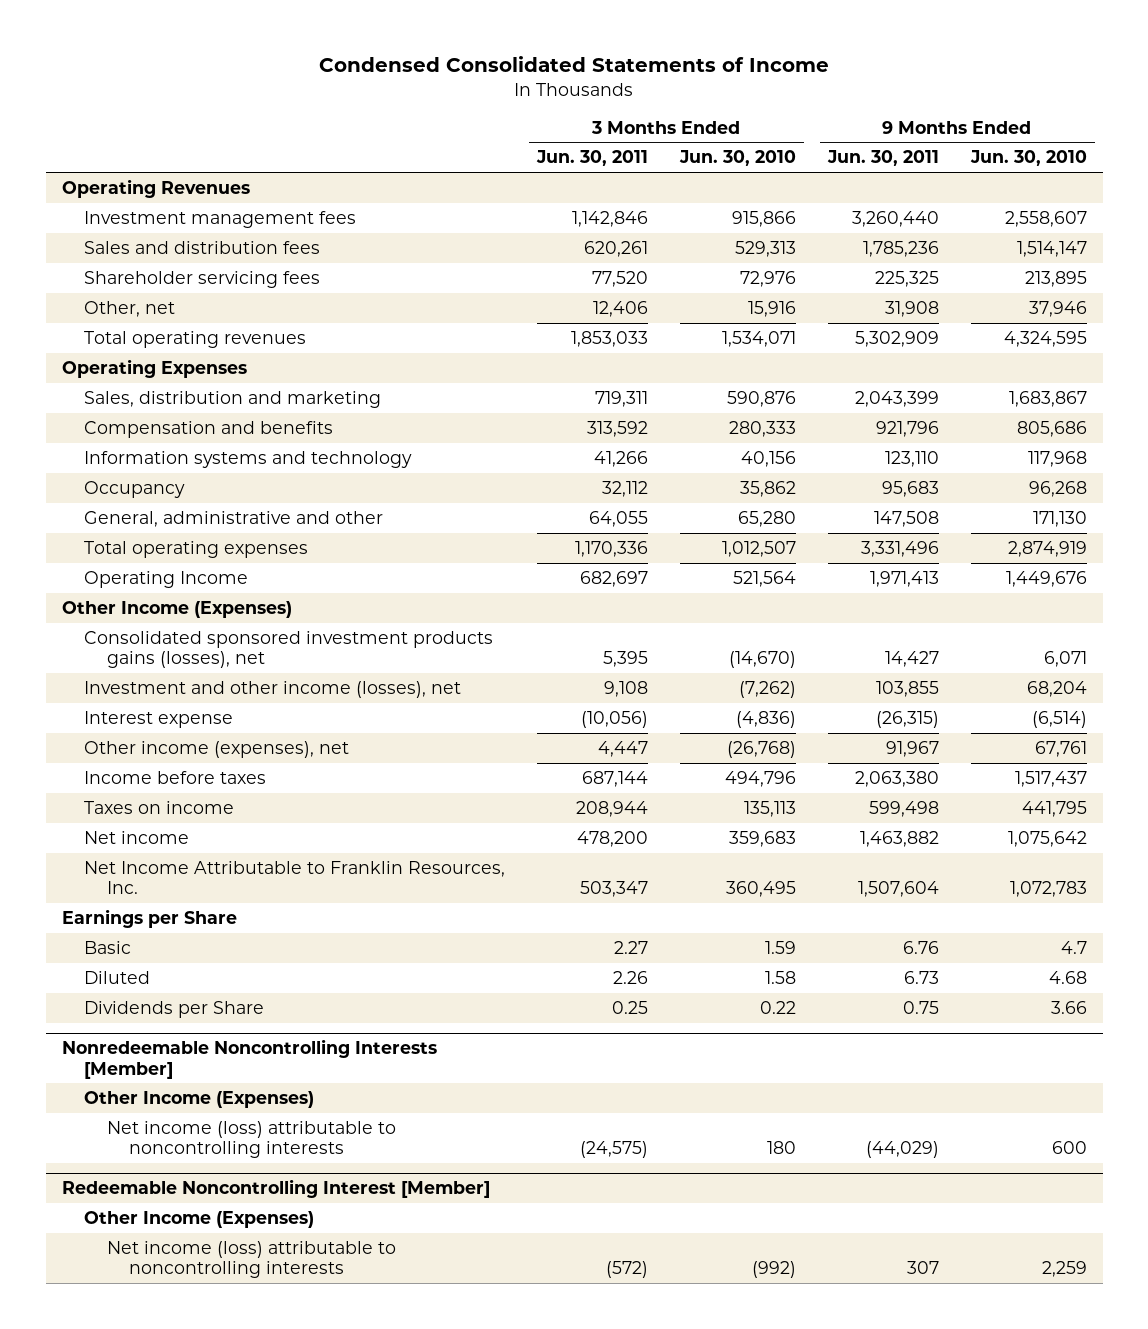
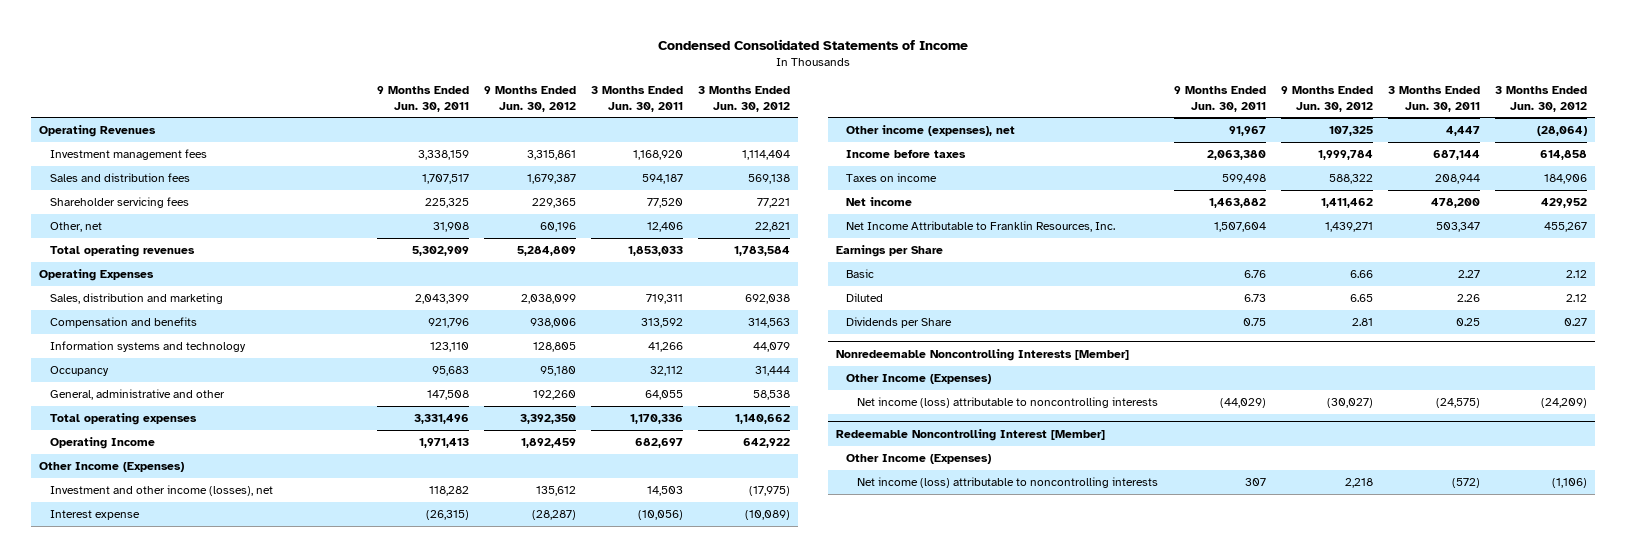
- | 3 Months Ended Jun. 30, 2011 | 3 Months Ended Jun. 30, 2010 | 9 Months Ended Jun. 30, 2011 | 9 Months Ended Jun. 30, 2010
+ | 9 Months Ended Jun. 30, 2011 | 9 Months Ended Jun. 30, 2012 | 3 Months Ended Jun. 30, 2011 | 3 Months Ended Jun. 30, 2012
- Investment management fees | 1,142,846 | 915,866 | 3,260,440 | 2,558,607
- Sales and distribution fees | 620,261 | 529,313 | 1,785,236 | 1,514,147
+ Investment management fees | 3,338,159 | 3,315,861 | 1,168,920 | 1,114,404
+ Sales and distribution fees | 1,707,517 | 1,679,387 | 594,187 | 569,138
- Consolidated sponsored investment products gains (losses), net | 5,395 | (14,670) | 14,427 | 6,071
- Investment and other income (losses), net | 9,108 | (7,262) | 103,855 | 68,204
+ Investment and other income (losses), net | 118,282 | 135,612 | 14,503 | (17,975)

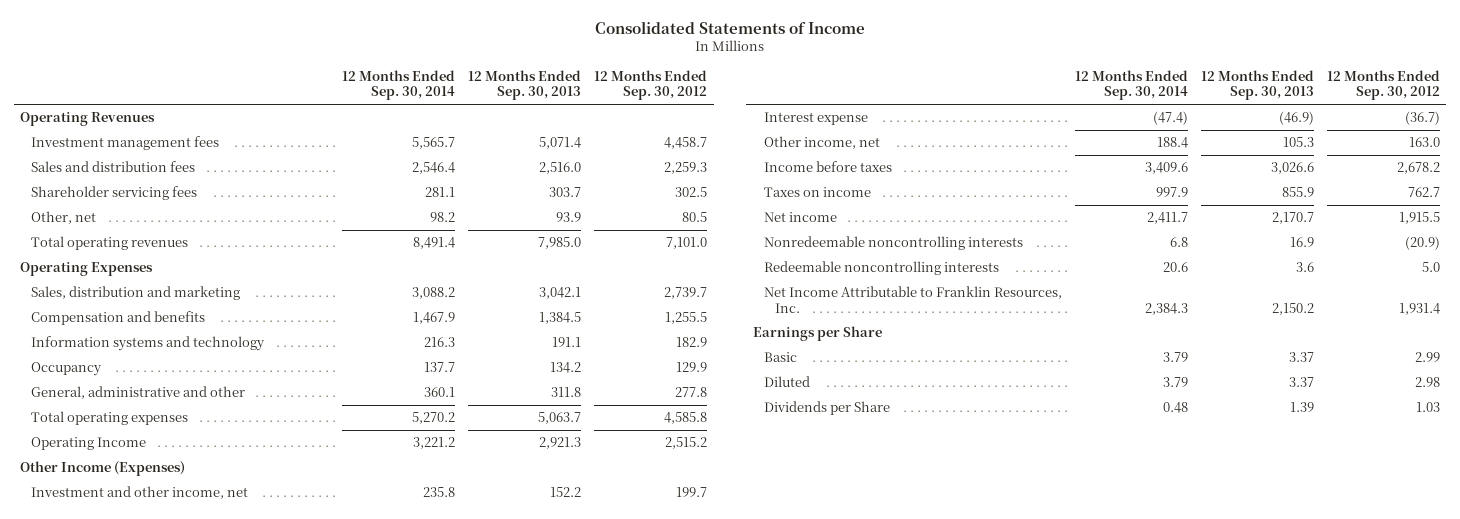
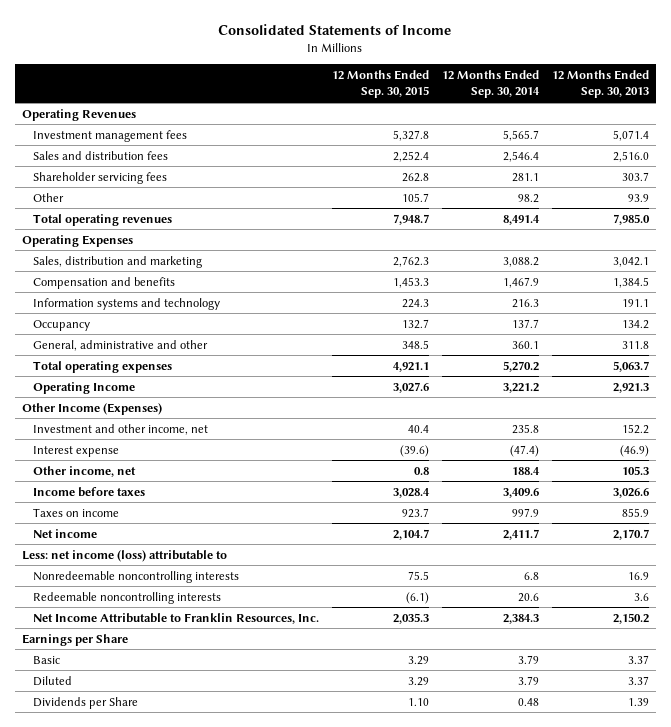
- | 12 Months Ended Sep. 30, 2014 | 12 Months Ended Sep. 30, 2013 | 12 Months Ended Sep. 30, 2012
+ | 12 Months Ended Sep. 30, 2015 | 12 Months Ended Sep. 30, 2014 | 12 Months Ended Sep. 30, 2013
- Other, net | 98.2 | 93.9 | 80.5
+ Other | 105.7 | 98.2 | 93.9
+ Less: net income (loss) attributable to

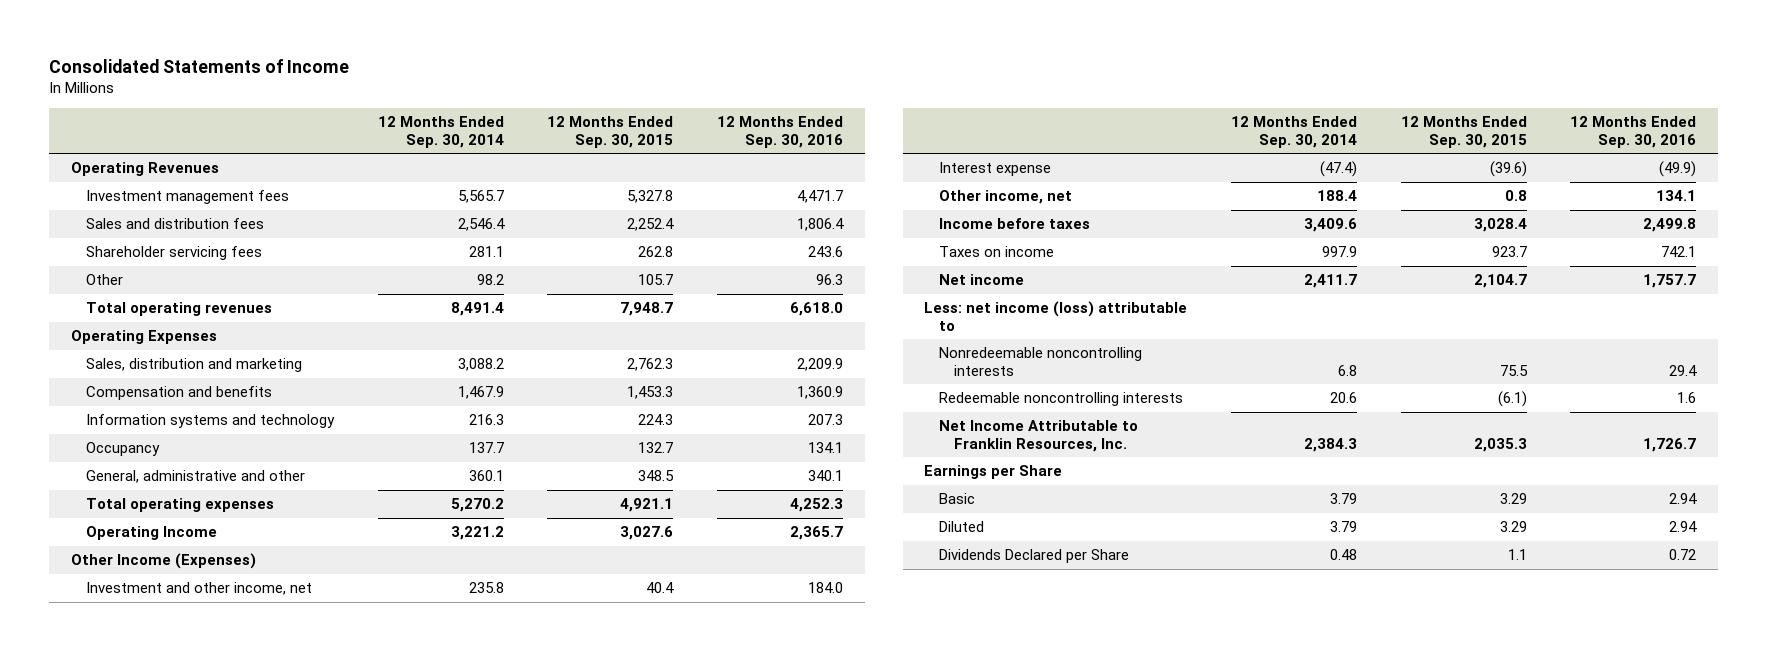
- | 12 Months Ended Sep. 30, 2015 | 12 Months Ended Sep. 30, 2014 | 12 Months Ended Sep. 30, 2013
+ | 12 Months Ended Sep. 30, 2014 | 12 Months Ended Sep. 30, 2015 | 12 Months Ended Sep. 30, 2016
- Dividends per Share | 1.10 | 0.48 | 1.39
+ Dividends Declared per Share | 0.48 | 1.1 | 0.72

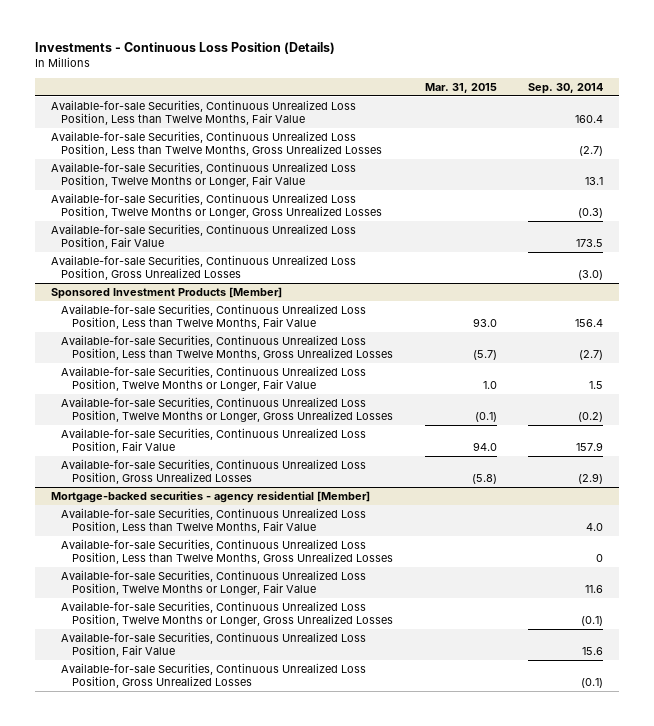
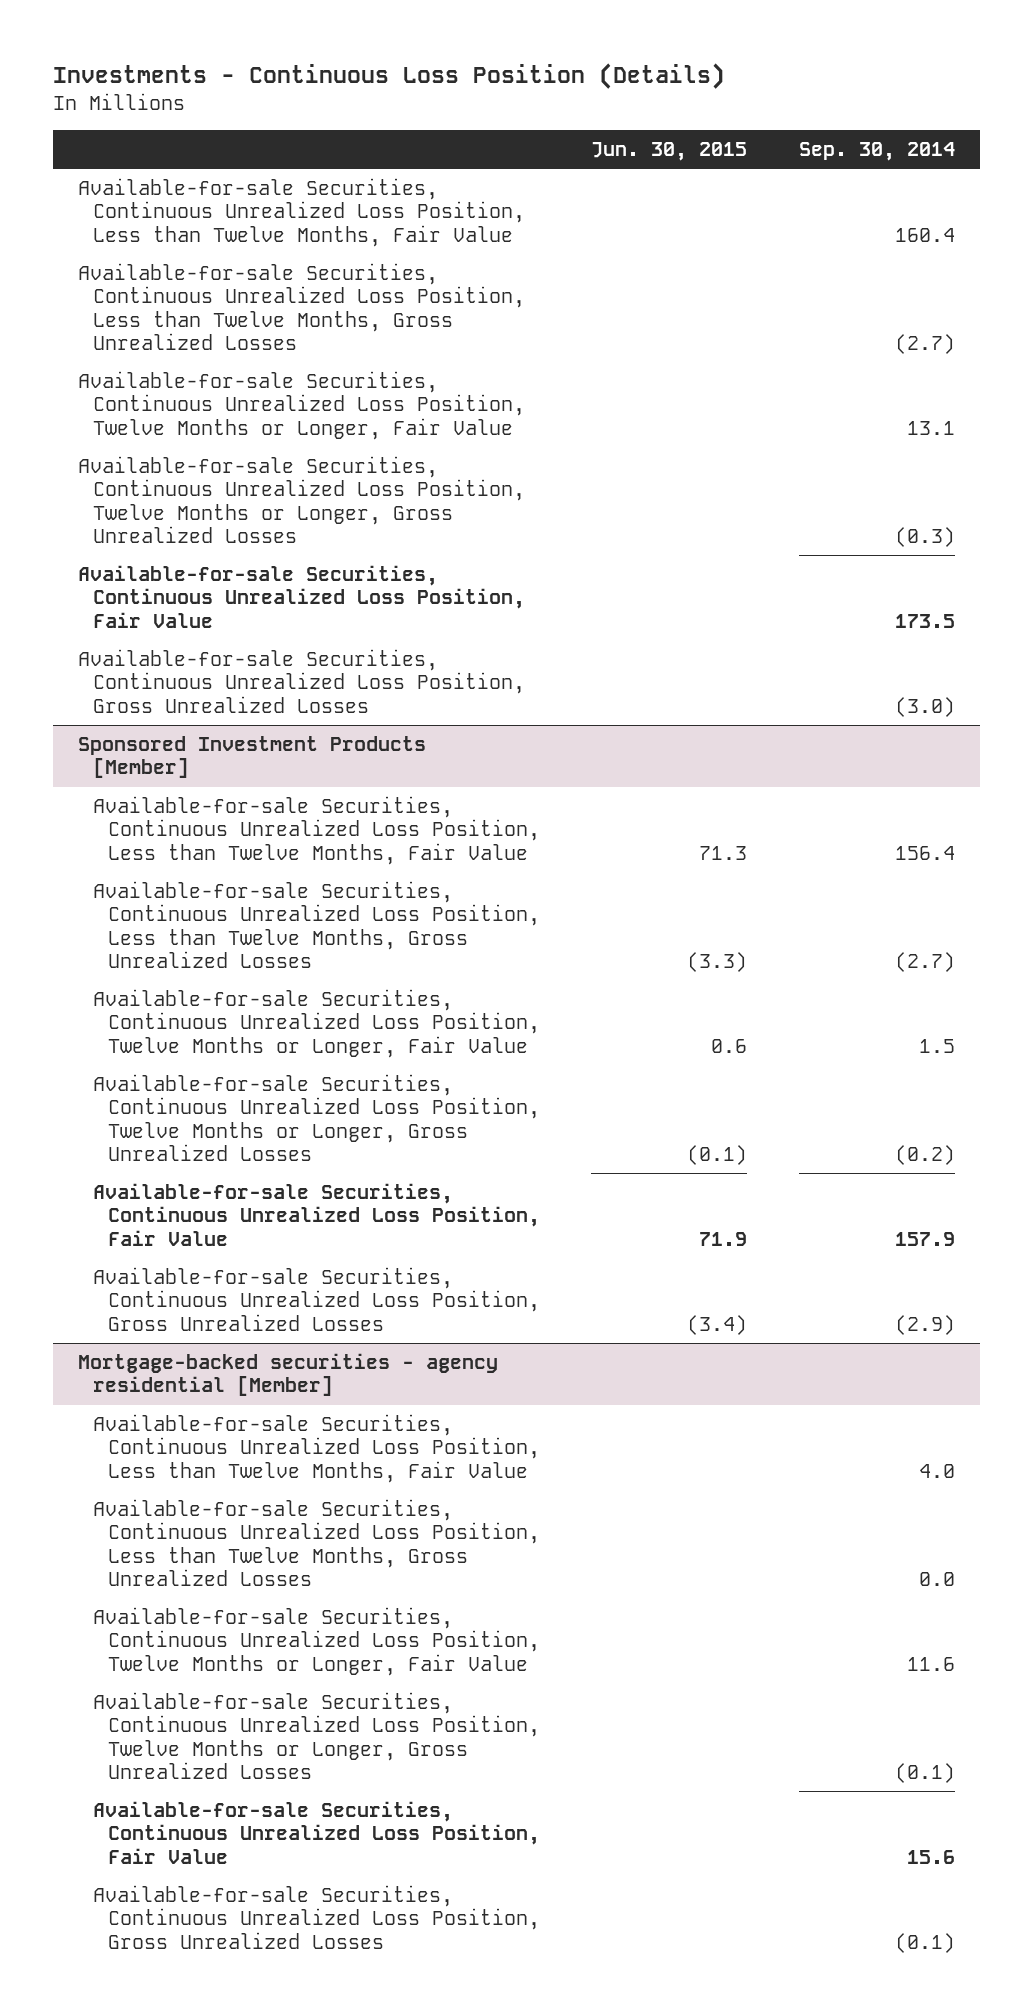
- | Mar. 31, 2015 | Sep. 30, 2014
+ | Jun. 30, 2015 | Sep. 30, 2014
@ Mortgage-backed securities - agency residential [Member]
- Available-for-sale Securities, Continuous Unrealized Loss Position, Less than Twelve Months, Gross Unrealized Losses | | 0
+ Available-for-sale Securities, Continuous Unrealized Loss Position, Less than Twelve Months, Gross Unrealized Losses | | 0.0

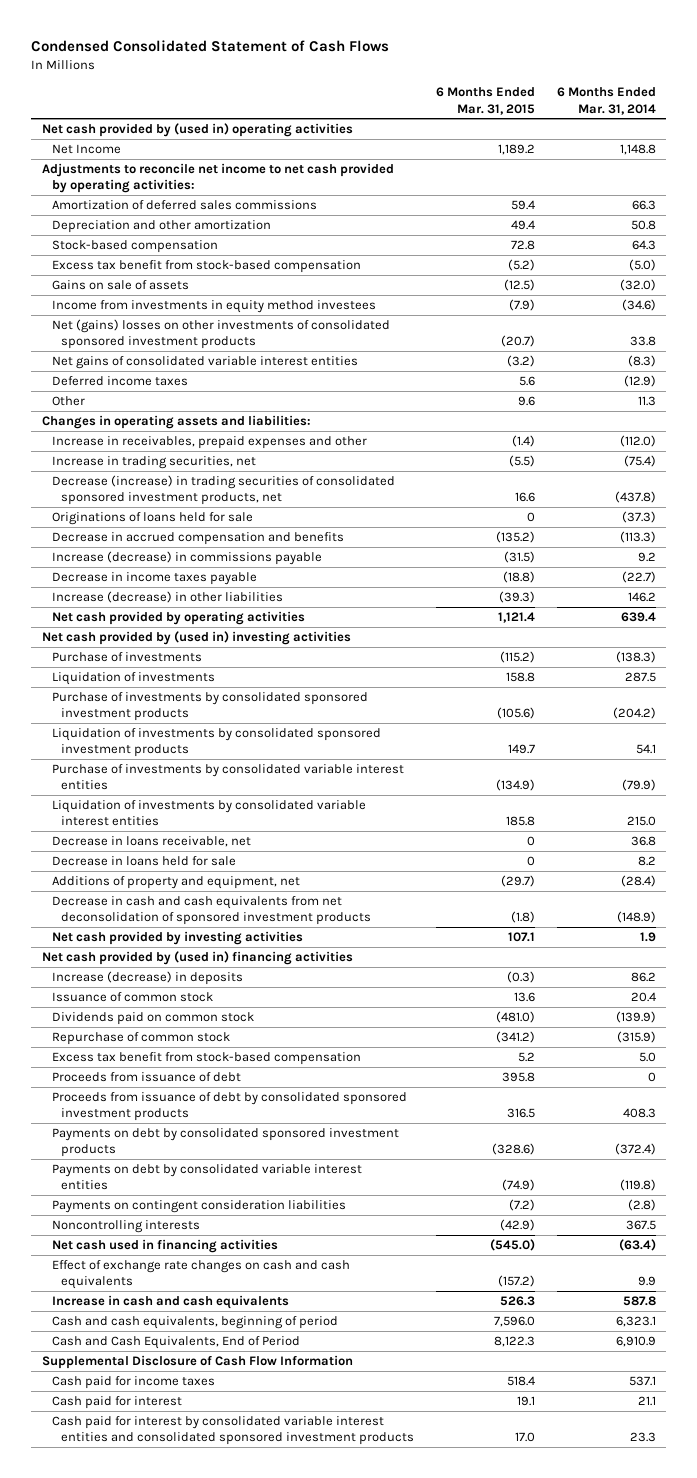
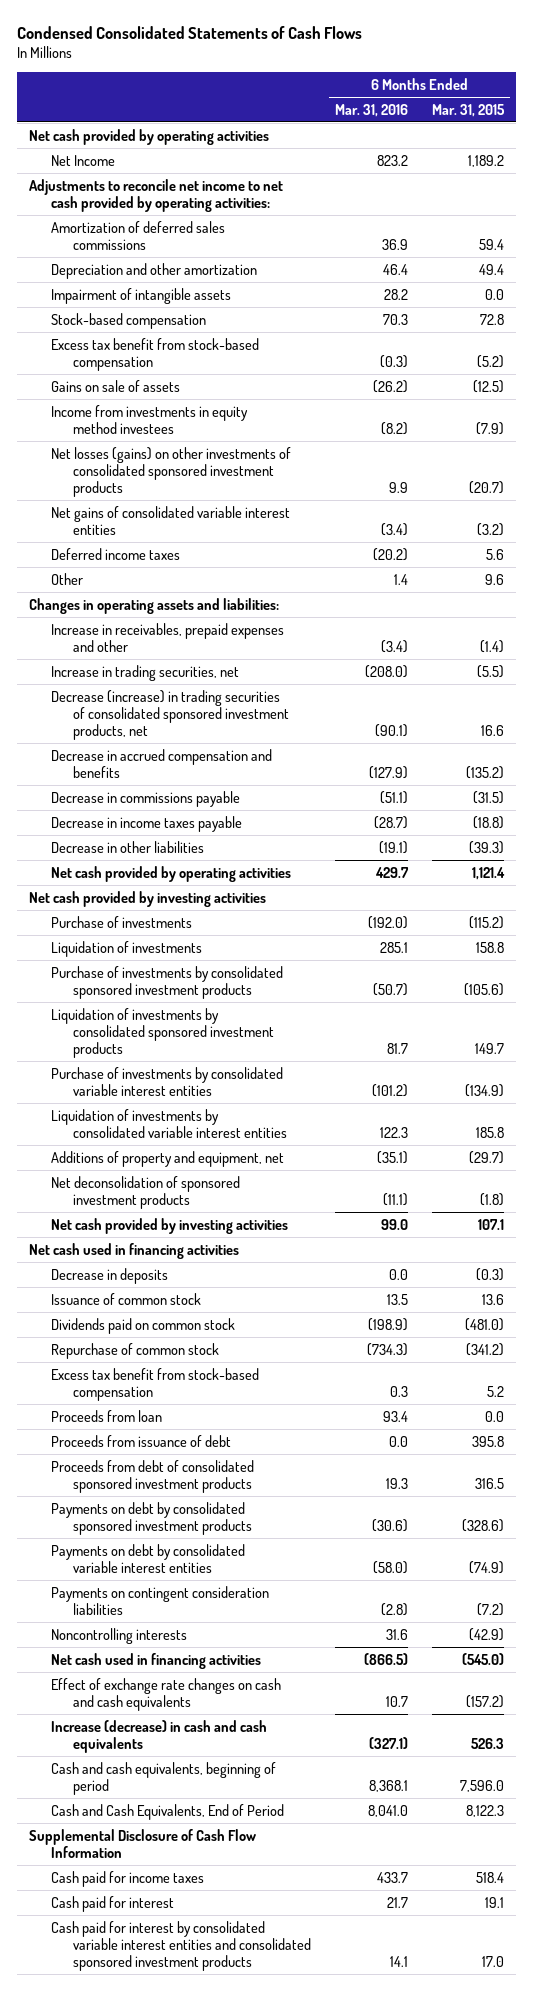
- Condensed Consolidated Statement of Cash Flows
+ Condensed Consolidated Statements of Cash Flows
- | 6 Months Ended Mar. 31, 2015 | 6 Months Ended Mar. 31, 2014
+ | 6 Months Ended Mar. 31, 2016 | 6 Months Ended Mar. 31, 2015
- Net cash provided by (used in) operating activities
+ Net cash provided by operating activities
+ Impairment of intangible assets | 28.2 | 0.0
- Net (gains) losses on other investments of consolidated sponsored investment products | (20.7) | 33.8
+ Net losses (gains) on other investments of consolidated sponsored investment products | 9.9 | (20.7)
- Originations of loans held for sale | 0 | (37.3)
- Increase (decrease) in commissions payable | (31.5) | 9.2
+ Decrease in commissions payable | (51.1) | (31.5)
- Increase (decrease) in other liabilities | (39.3) | 146.2
+ Decrease in other liabilities | (19.1) | (39.3)
- Net cash provided by (used in) investing activities
+ Net cash provided by investing activities
- Decrease in loans receivable, net | 0 | 36.8
- Decrease in loans held for sale | 0 | 8.2
- Decrease in cash and cash equivalents from net deconsolidation of sponsored investment products | (1.8) | (148.9)
+ Net deconsolidation of sponsored investment products | (11.1) | (1.8)
- Net cash provided by (used in) financing activities
- Increase (decrease) in deposits | (0.3) | 86.2
+ Net cash used in financing activities
+ Decrease in deposits | 0.0 | (0.3)
+ Proceeds from loan | 93.4 | 0.0
- Proceeds from issuance of debt by consolidated sponsored investment products | 316.5 | 408.3
+ Proceeds from debt of consolidated sponsored investment products | 19.3 | 316.5
- Increase in cash and cash equivalents | 526.3 | 587.8
+ Increase (decrease) in cash and cash equivalents | (327.1) | 526.3

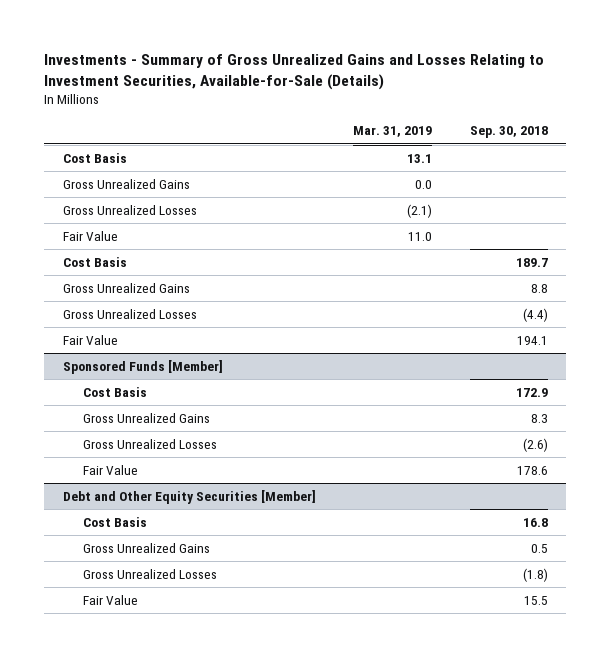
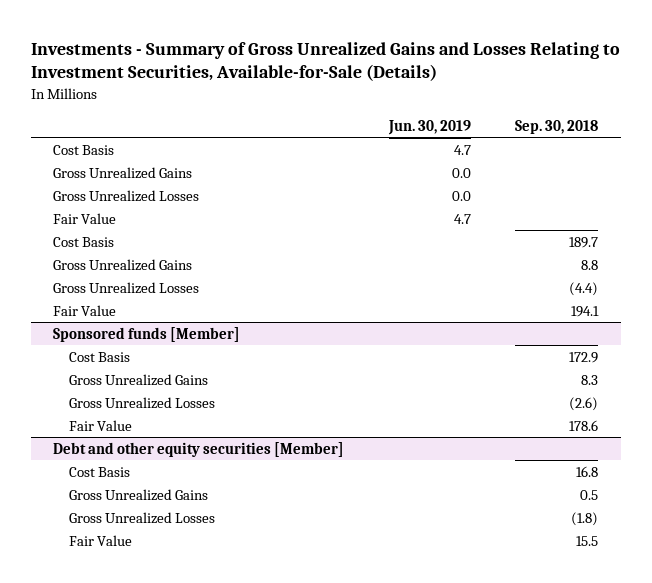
- | Mar. 31, 2019 | Sep. 30, 2018
+ | Jun. 30, 2019 | Sep. 30, 2018
- Sponsored Funds [Member]
+ Sponsored funds [Member]
- Debt and Other Equity Securities [Member]
+ Debt and other equity securities [Member]

